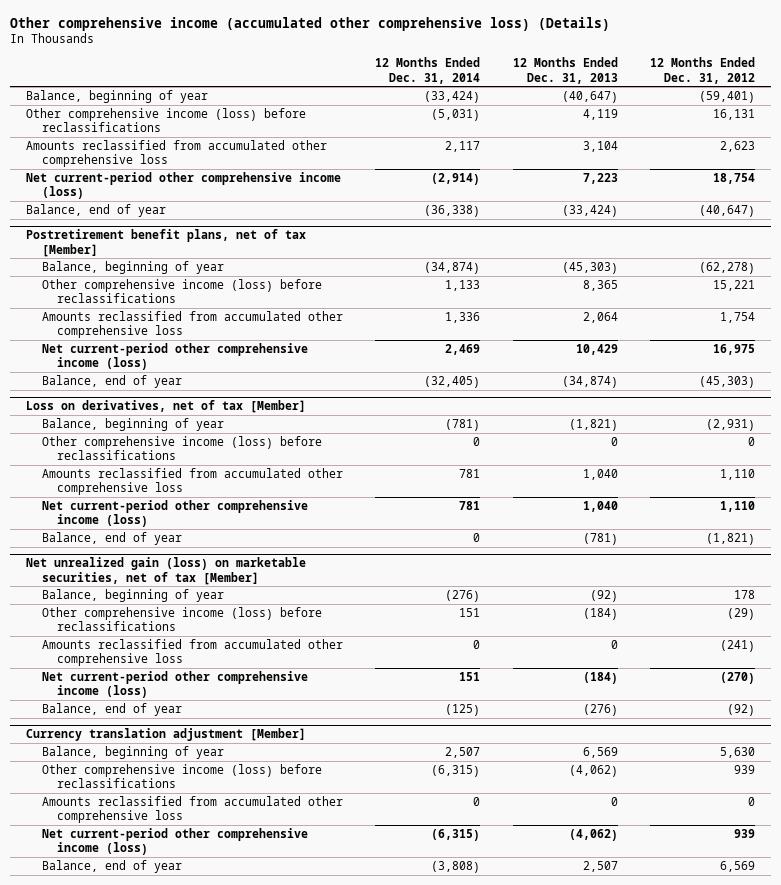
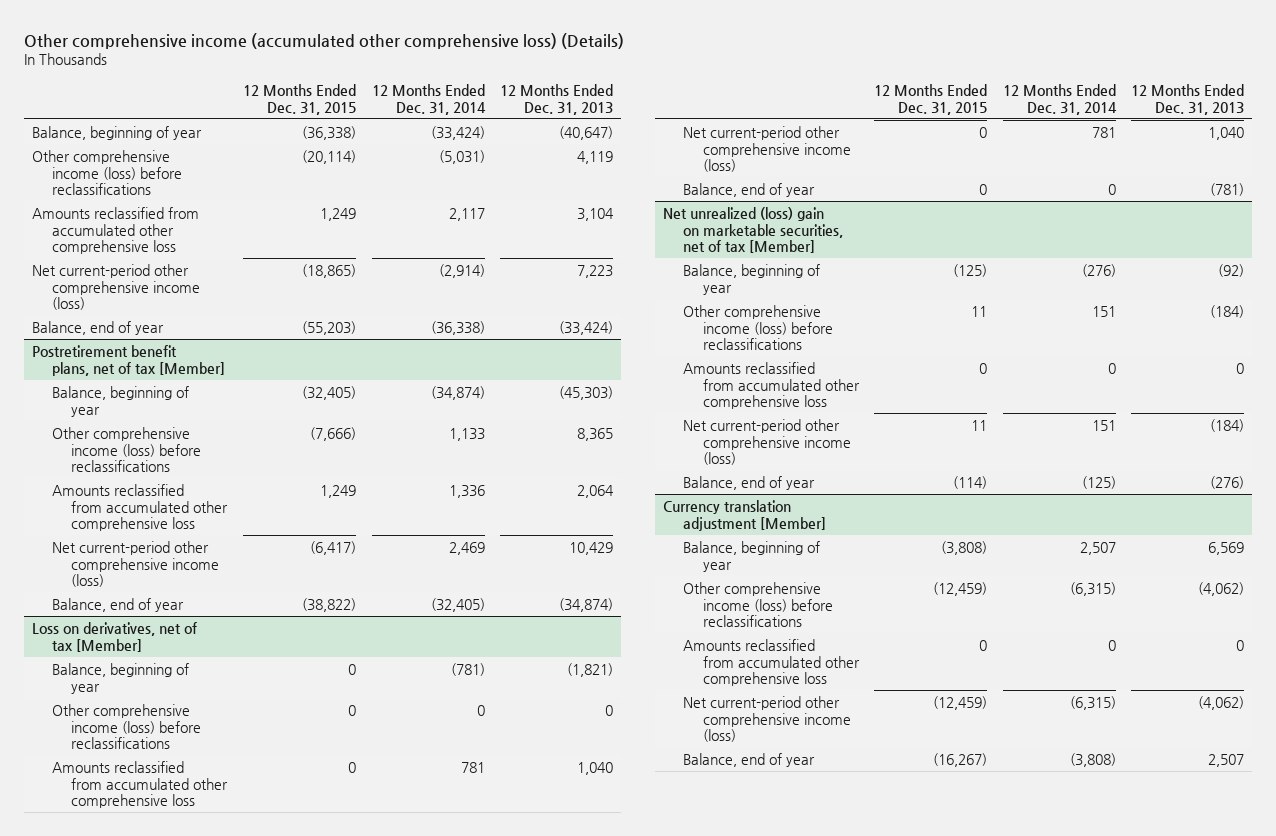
- | 12 Months Ended Dec. 31, 2014 | 12 Months Ended Dec. 31, 2013 | 12 Months Ended Dec. 31, 2012
+ | 12 Months Ended Dec. 31, 2015 | 12 Months Ended Dec. 31, 2014 | 12 Months Ended Dec. 31, 2013
- Net unrealized gain (loss) on marketable securities, net of tax [Member]
+ Net unrealized (loss) gain on marketable securities, net of tax [Member]

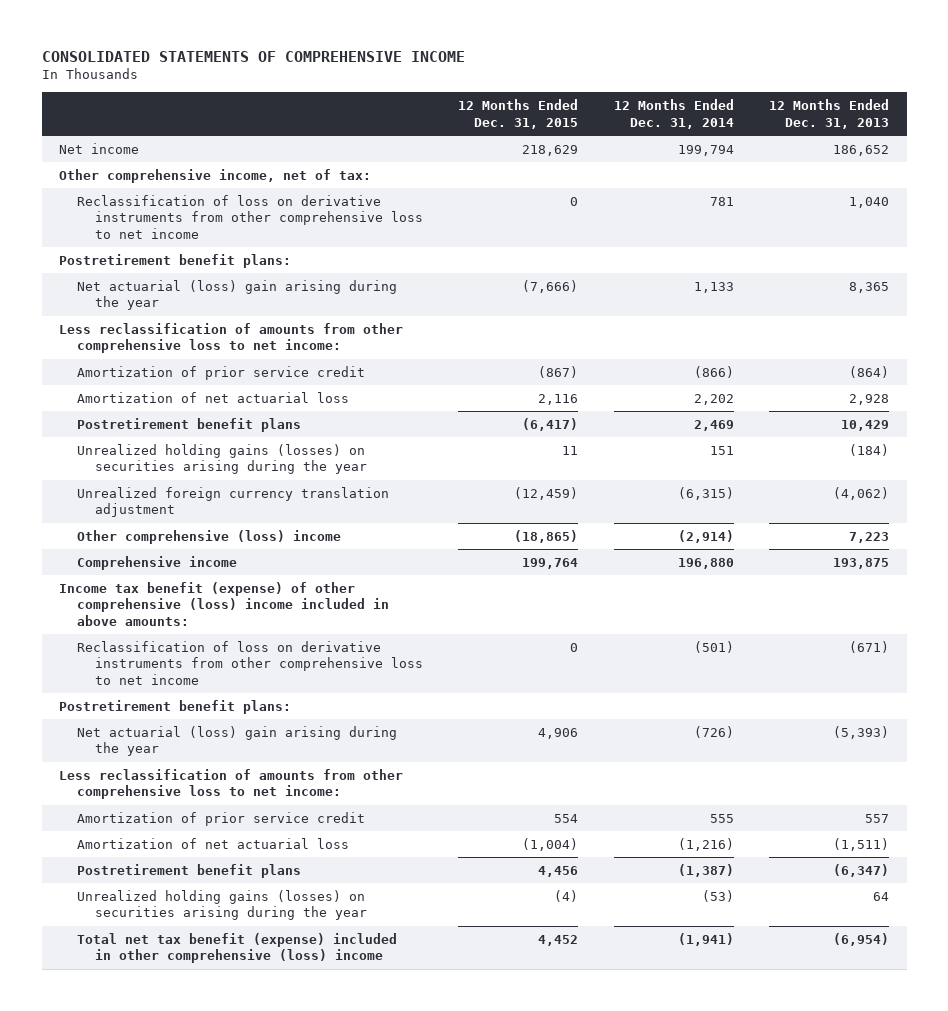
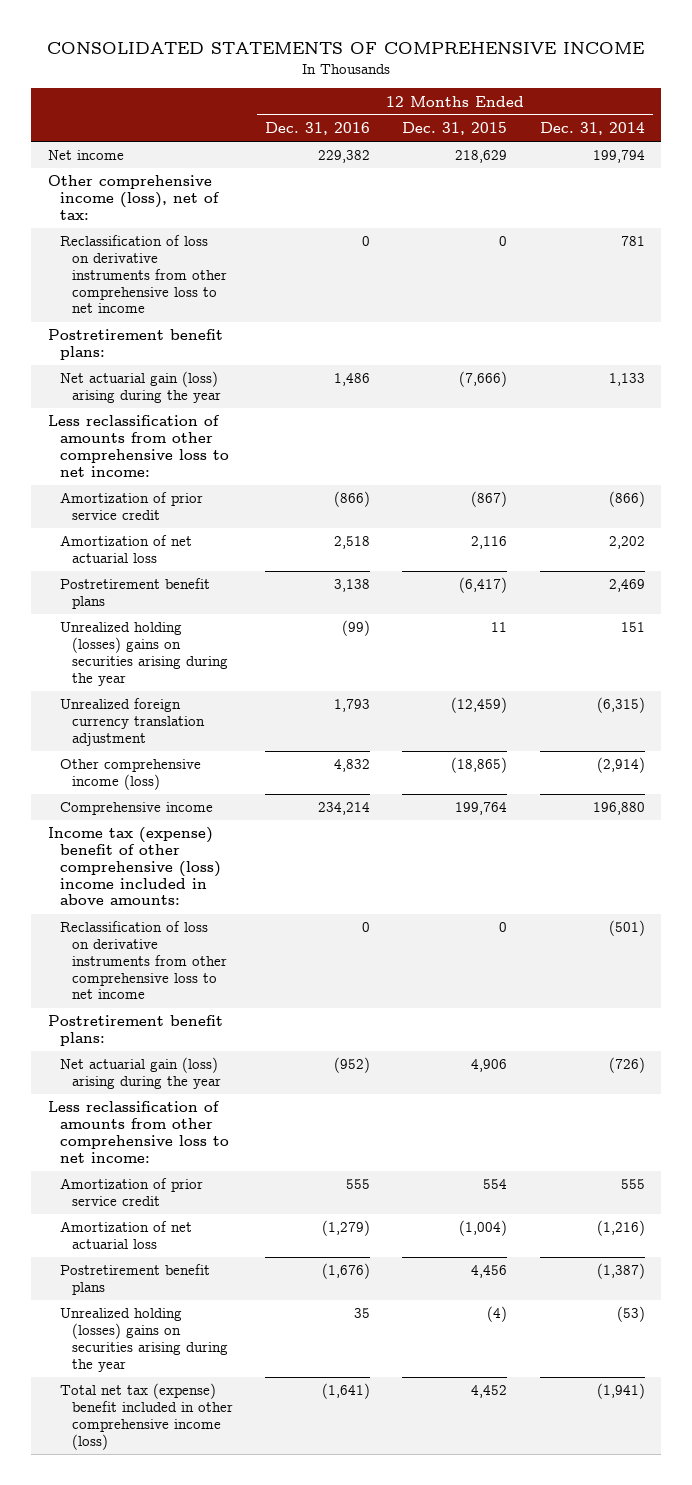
- | 12 Months Ended Dec. 31, 2015 | 12 Months Ended Dec. 31, 2014 | 12 Months Ended Dec. 31, 2013
+ | 12 Months Ended Dec. 31, 2016 | 12 Months Ended Dec. 31, 2015 | 12 Months Ended Dec. 31, 2014
- Other comprehensive income, net of tax:
+ Other comprehensive income (loss), net of tax:
- Net actuarial (loss) gain arising during the year | (7,666) | 1,133 | 8,365
+ Net actuarial gain (loss) arising during the year | 1,486 | (7,666) | 1,133
- Unrealized holding gains (losses) on securities arising during the year | 11 | 151 | (184)
+ Unrealized holding (losses) gains on securities arising during the year | (99) | 11 | 151
- Other comprehensive (loss) income | (18,865) | (2,914) | 7,223
+ Other comprehensive income (loss) | 4,832 | (18,865) | (2,914)
- Income tax benefit (expense) of other comprehensive (loss) income included in above amounts:
+ Income tax (expense) benefit of other comprehensive (loss) income included in above amounts:
- Net actuarial (loss) gain arising during the year | 4,906 | (726) | (5,393)
+ Net actuarial gain (loss) arising during the year | (952) | 4,906 | (726)
- Unrealized holding gains (losses) on securities arising during the year | (4) | (53) | 64
- Total net tax benefit (expense) included in other comprehensive (loss) income | 4,452 | (1,941) | (6,954)
+ Unrealized holding (losses) gains on securities arising during the year | 35 | (4) | (53)
+ Total net tax (expense) benefit included in other comprehensive income (loss) | (1,641) | 4,452 | (1,941)

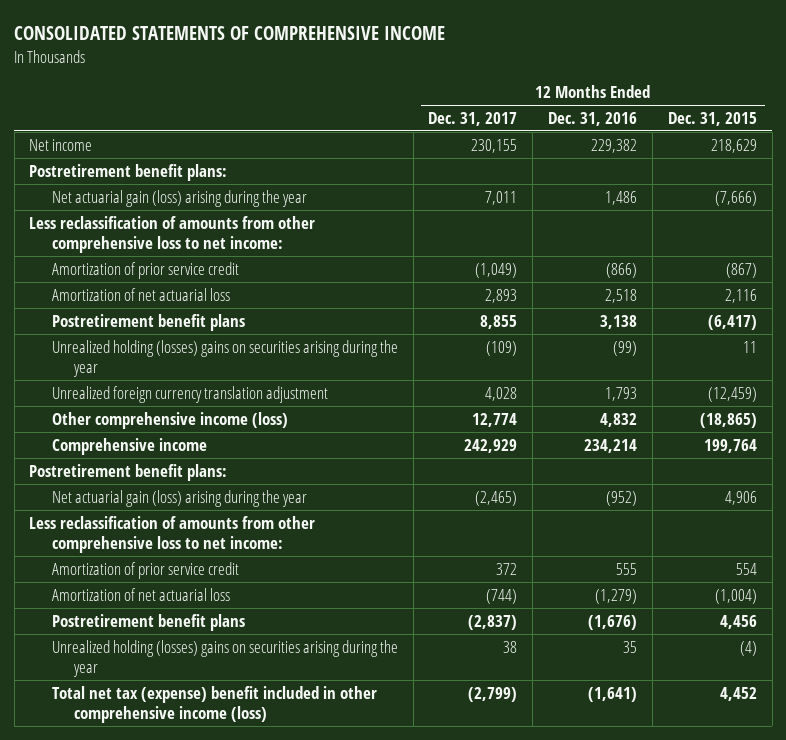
- | 12 Months Ended Dec. 31, 2016 | 12 Months Ended Dec. 31, 2015 | 12 Months Ended Dec. 31, 2014
+ | 12 Months Ended Dec. 31, 2017 | 12 Months Ended Dec. 31, 2016 | 12 Months Ended Dec. 31, 2015
- Other comprehensive income (loss), net of tax:
- Reclassification of loss on derivative instruments from other comprehensive loss to net income | 0 | 0 | 781
- Income tax (expense) benefit of other comprehensive (loss) income included in above amounts:
- Reclassification of loss on derivative instruments from other comprehensive loss to net income | 0 | 0 | (501)

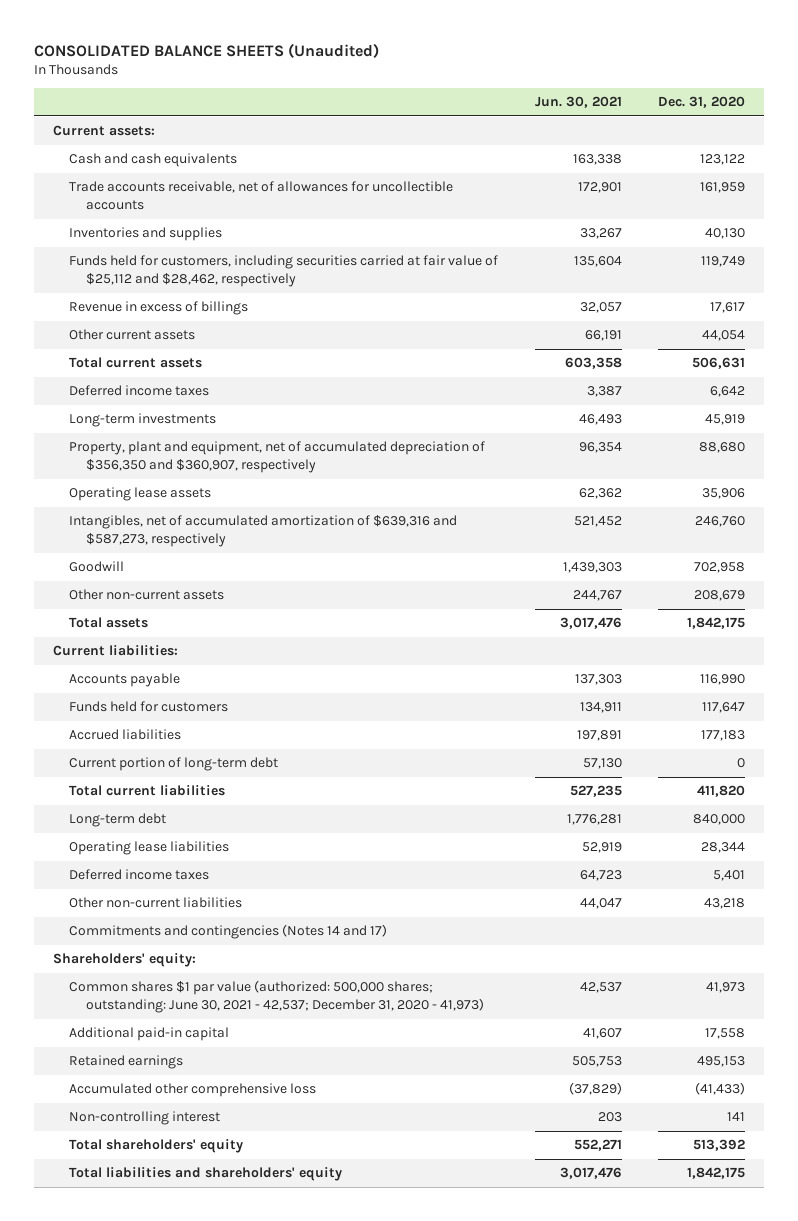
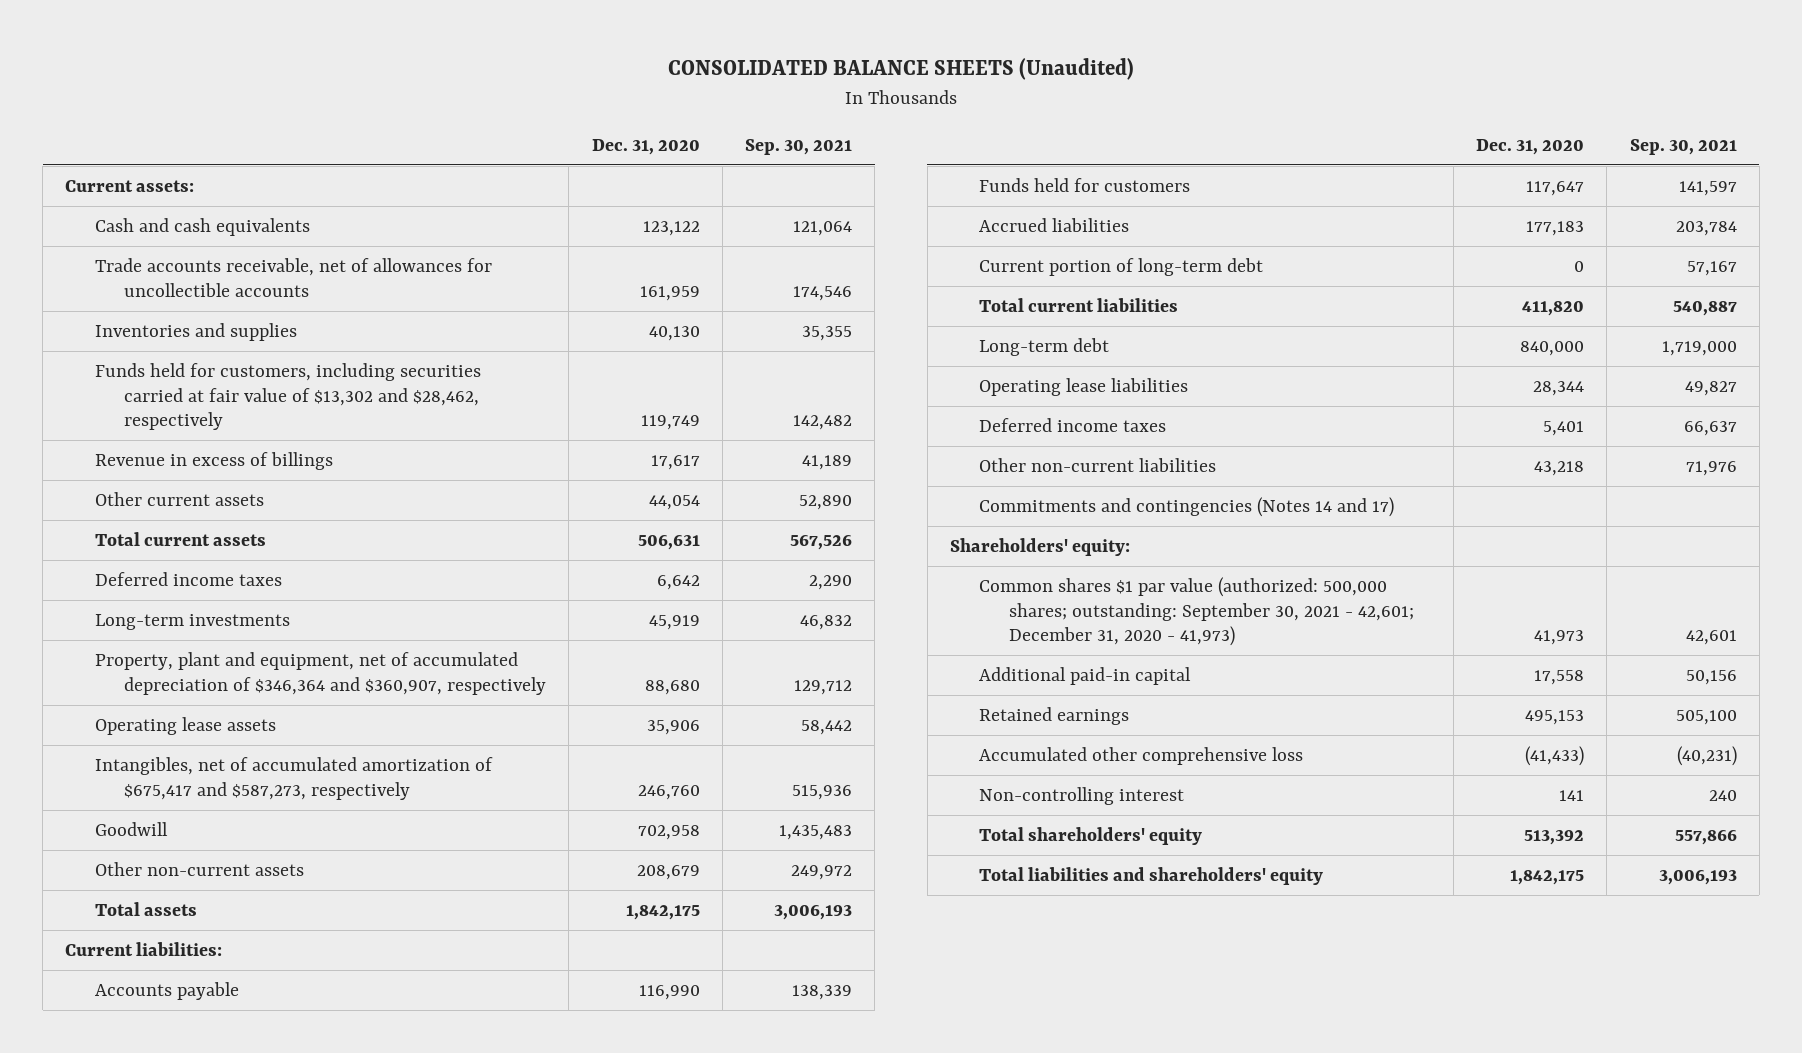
- | Jun. 30, 2021 | Dec. 31, 2020
+ | Dec. 31, 2020 | Sep. 30, 2021
- Funds held for customers, including securities carried at fair value of $25,112 and $28,462, respectively | 135,604 | 119,749
+ Funds held for customers, including securities carried at fair value of $13,302 and $28,462, respectively | 119,749 | 142,482
- Property, plant and equipment, net of accumulated depreciation of $356,350 and $360,907, respectively | 96,354 | 88,680
+ Property, plant and equipment, net of accumulated depreciation of $346,364 and $360,907, respectively | 88,680 | 129,712
- Intangibles, net of accumulated amortization of $639,316 and $587,273, respectively | 521,452 | 246,760
+ Intangibles, net of accumulated amortization of $675,417 and $587,273, respectively | 246,760 | 515,936
- Common shares $1 par value (authorized: 500,000 shares; outstanding: June 30, 2021 - 42,537; December 31, 2020 - 41,973) | 42,537 | 41,973
+ Common shares $1 par value (authorized: 500,000 shares; outstanding: September 30, 2021 - 42,601; December 31, 2020 - 41,973) | 41,973 | 42,601

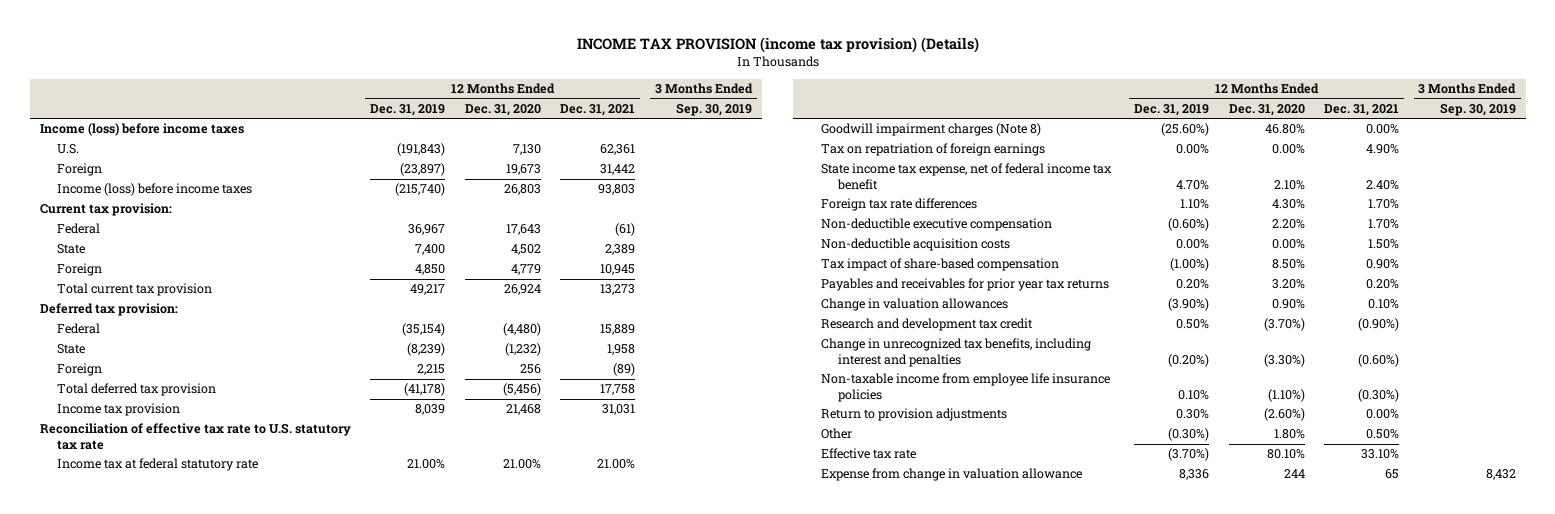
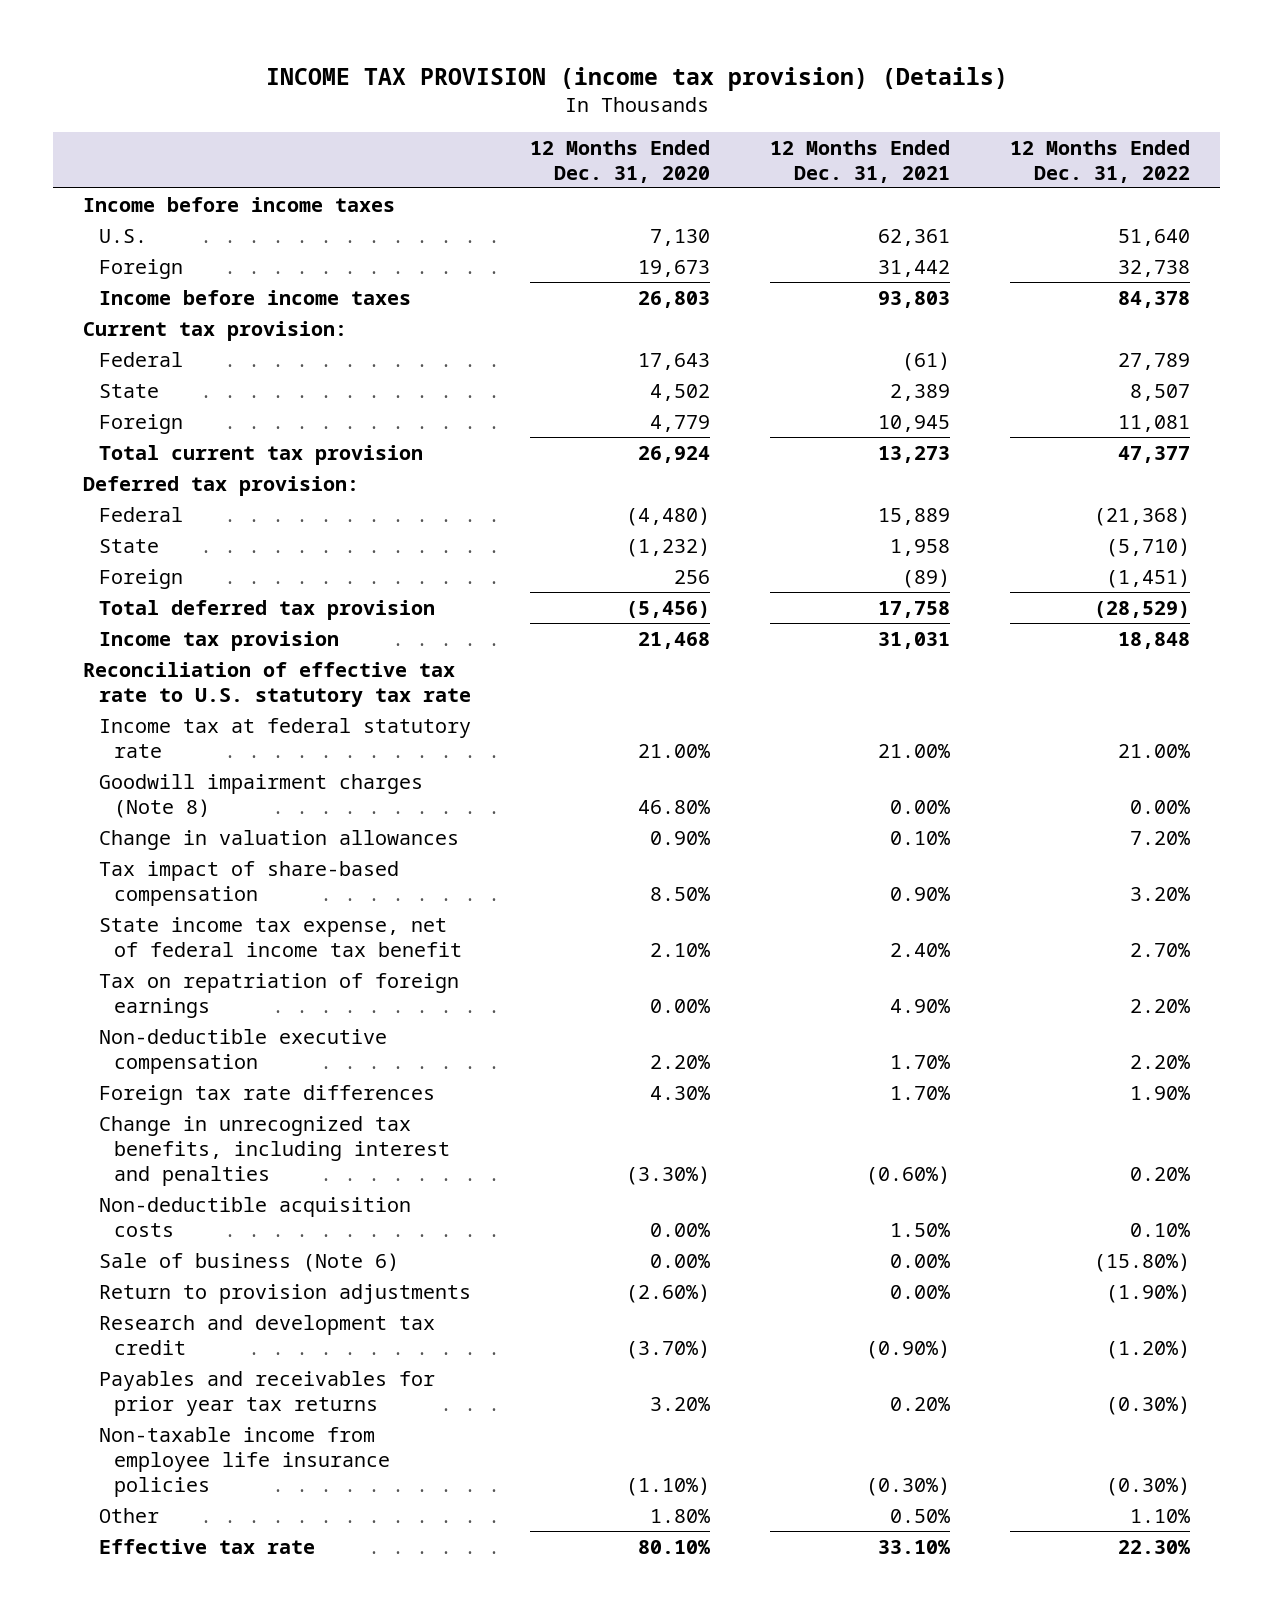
- | 12 Months Ended Dec. 31, 2019 | 12 Months Ended Dec. 31, 2020 | 12 Months Ended Dec. 31, 2021 | 3 Months Ended Sep. 30, 2019
+ | 12 Months Ended Dec. 31, 2020 | 12 Months Ended Dec. 31, 2021 | 12 Months Ended Dec. 31, 2022
- Income (loss) before income taxes
+ Income before income taxes
- Income (loss) before income taxes | (215,740) | 26,803 | 93,803 |
+ Income before income taxes | 26,803 | 93,803 | 84,378
moved up: Change in valuation allowances | 0.90% | 0.10% | 7.20%
moved up: Tax impact of share-based compensation | 8.50% | 0.90% | 3.20%
moved down: Tax on repatriation of foreign earnings | 0.00% | 4.90% | 2.20%
moved down: Foreign tax rate differences | 4.30% | 1.70% | 1.90%
moved up: Change in unrecognized tax benefits, including interest and penalties | (3.30%) | (0.60%) | 0.20%
+ Sale of business (Note 6) | 0.00% | 0.00% | (15.80%)
moved up: Return to provision adjustments | (2.60%) | 0.00% | (1.90%)
moved down: Payables and receivables for prior year tax returns | 3.20% | 0.20% | (0.30%)
- Expense from change in valuation allowance | 8,336 | 244 | 65 | 8,432

